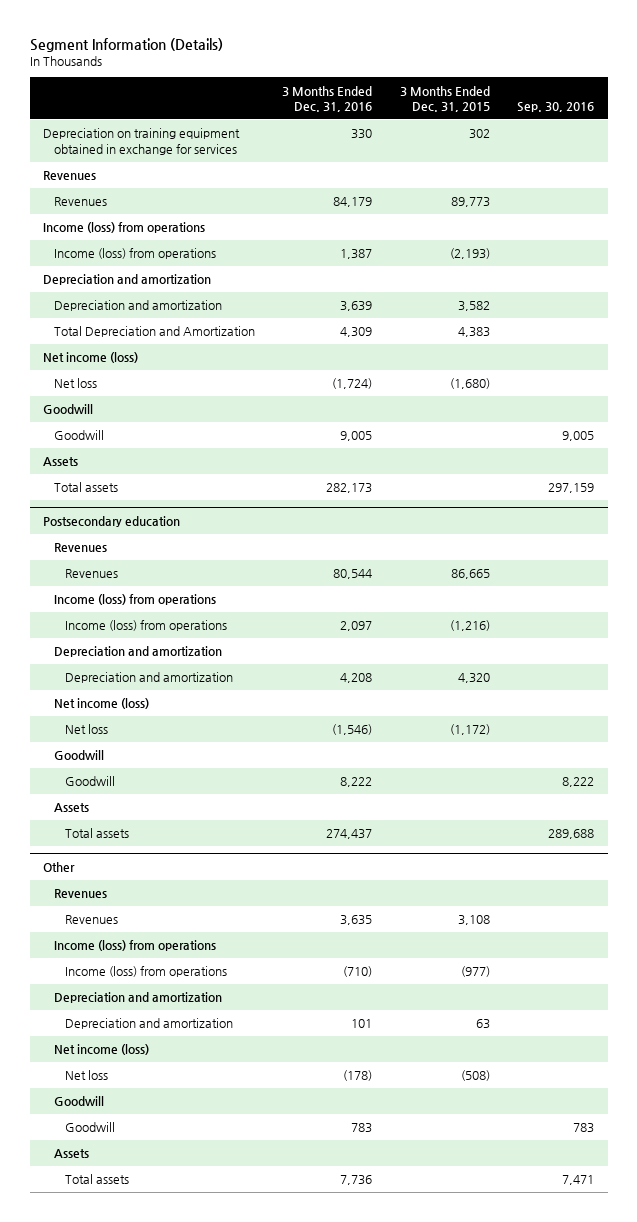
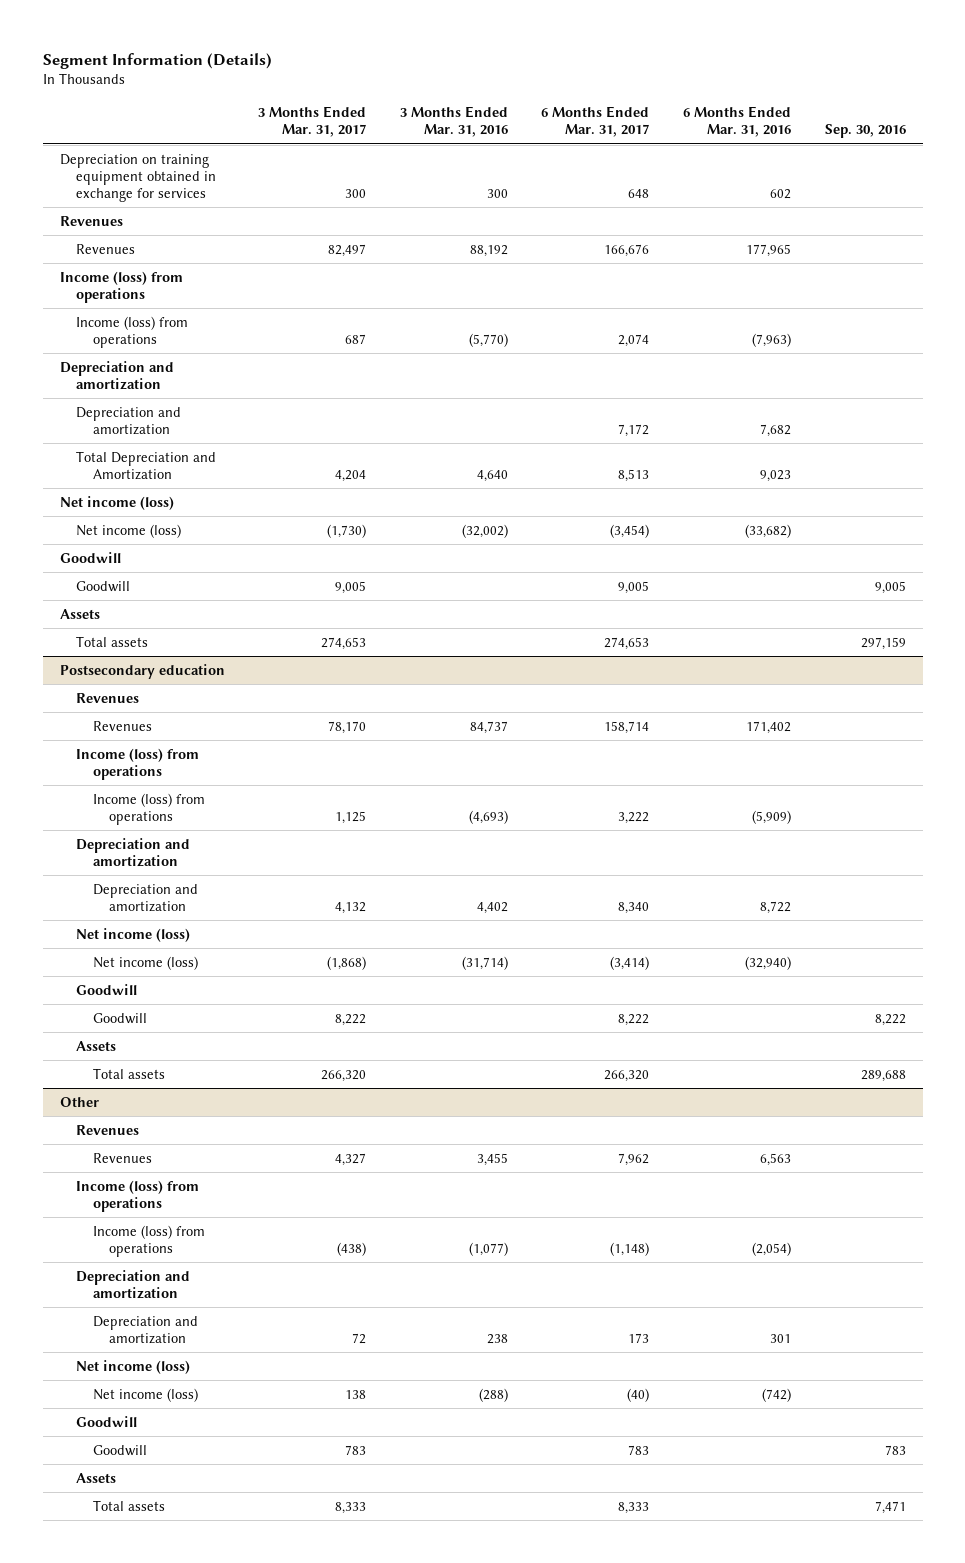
- | 3 Months Ended Dec. 31, 2016 | 3 Months Ended Dec. 31, 2015 | Sep. 30, 2016
+ | 3 Months Ended Mar. 31, 2017 | 3 Months Ended Mar. 31, 2016 | 6 Months Ended Mar. 31, 2017 | 6 Months Ended Mar. 31, 2016 | Sep. 30, 2016
- Net loss | (1,724) | (1,680) |
+ Net income (loss) | (1,730) | (32,002) | (3,454) | (33,682) |
@ Postsecondary education
- Net loss | (1,546) | (1,172) |
+ Net income (loss) | (1,868) | (31,714) | (3,414) | (32,940) |
@ Other
- Net loss | (178) | (508) |
+ Net income (loss) | 138 | (288) | (40) | (742) |

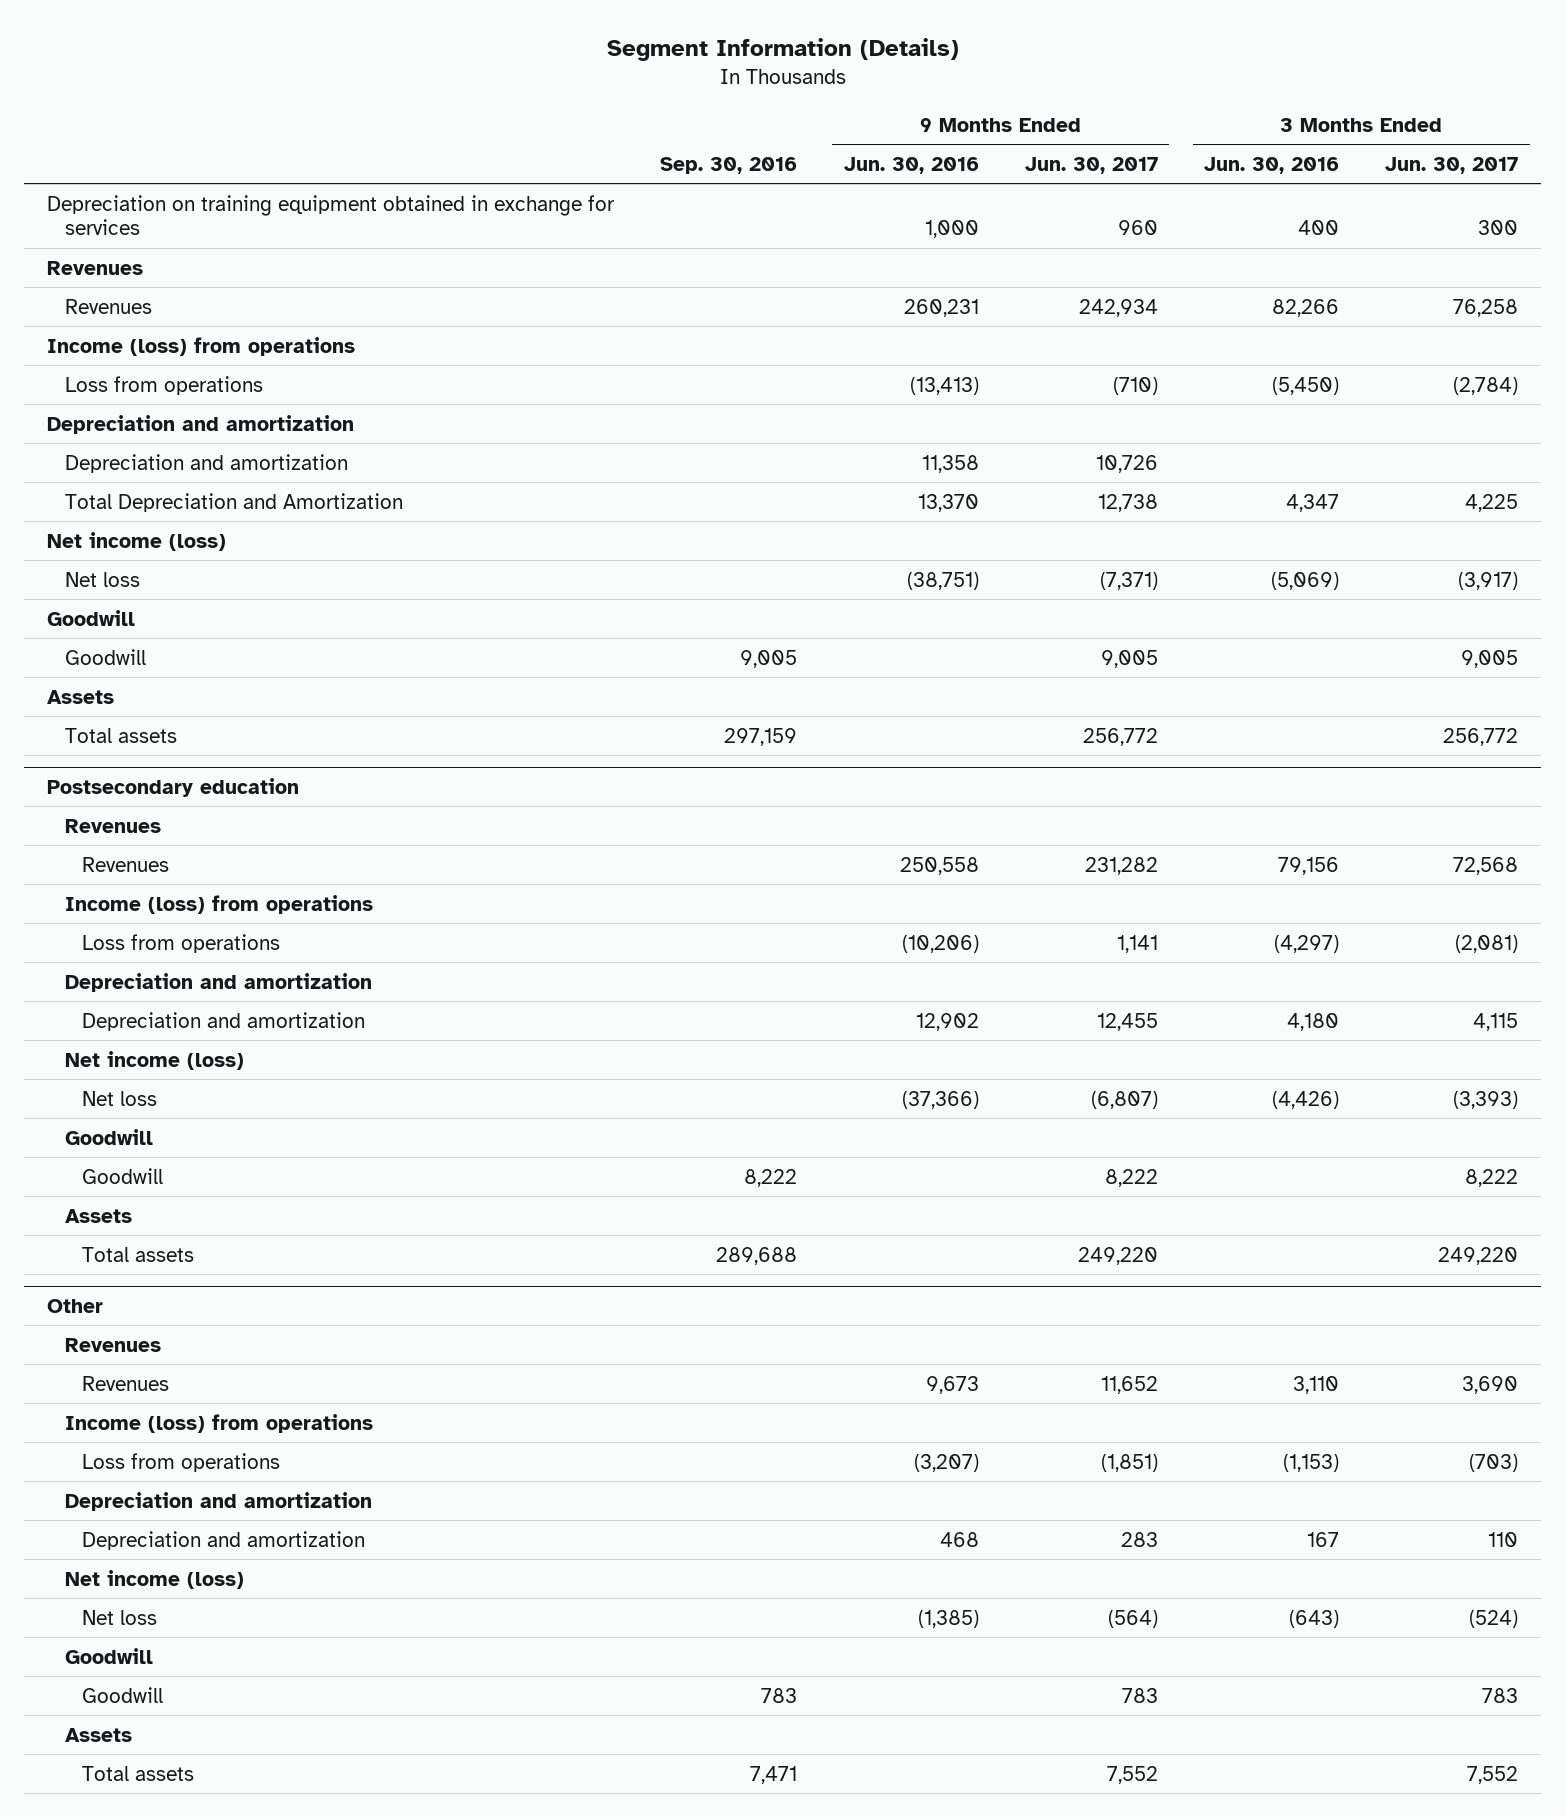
- | 3 Months Ended Mar. 31, 2017 | 3 Months Ended Mar. 31, 2016 | 6 Months Ended Mar. 31, 2017 | 6 Months Ended Mar. 31, 2016 | Sep. 30, 2016
+ | Sep. 30, 2016 | 9 Months Ended Jun. 30, 2016 | 9 Months Ended Jun. 30, 2017 | 3 Months Ended Jun. 30, 2016 | 3 Months Ended Jun. 30, 2017
- Income (loss) from operations | 687 | (5,770) | 2,074 | (7,963) |
+ Loss from operations | | (13,413) | (710) | (5,450) | (2,784)
- Net income (loss) | (1,730) | (32,002) | (3,454) | (33,682) |
+ Net loss | | (38,751) | (7,371) | (5,069) | (3,917)
@ Postsecondary education
- Income (loss) from operations | 1,125 | (4,693) | 3,222 | (5,909) |
+ Loss from operations | | (10,206) | 1,141 | (4,297) | (2,081)
- Net income (loss) | (1,868) | (31,714) | (3,414) | (32,940) |
+ Net loss | | (37,366) | (6,807) | (4,426) | (3,393)
@ Other
- Income (loss) from operations | (438) | (1,077) | (1,148) | (2,054) |
+ Loss from operations | | (3,207) | (1,851) | (1,153) | (703)
- Net income (loss) | 138 | (288) | (40) | (742) |
+ Net loss | | (1,385) | (564) | (643) | (524)

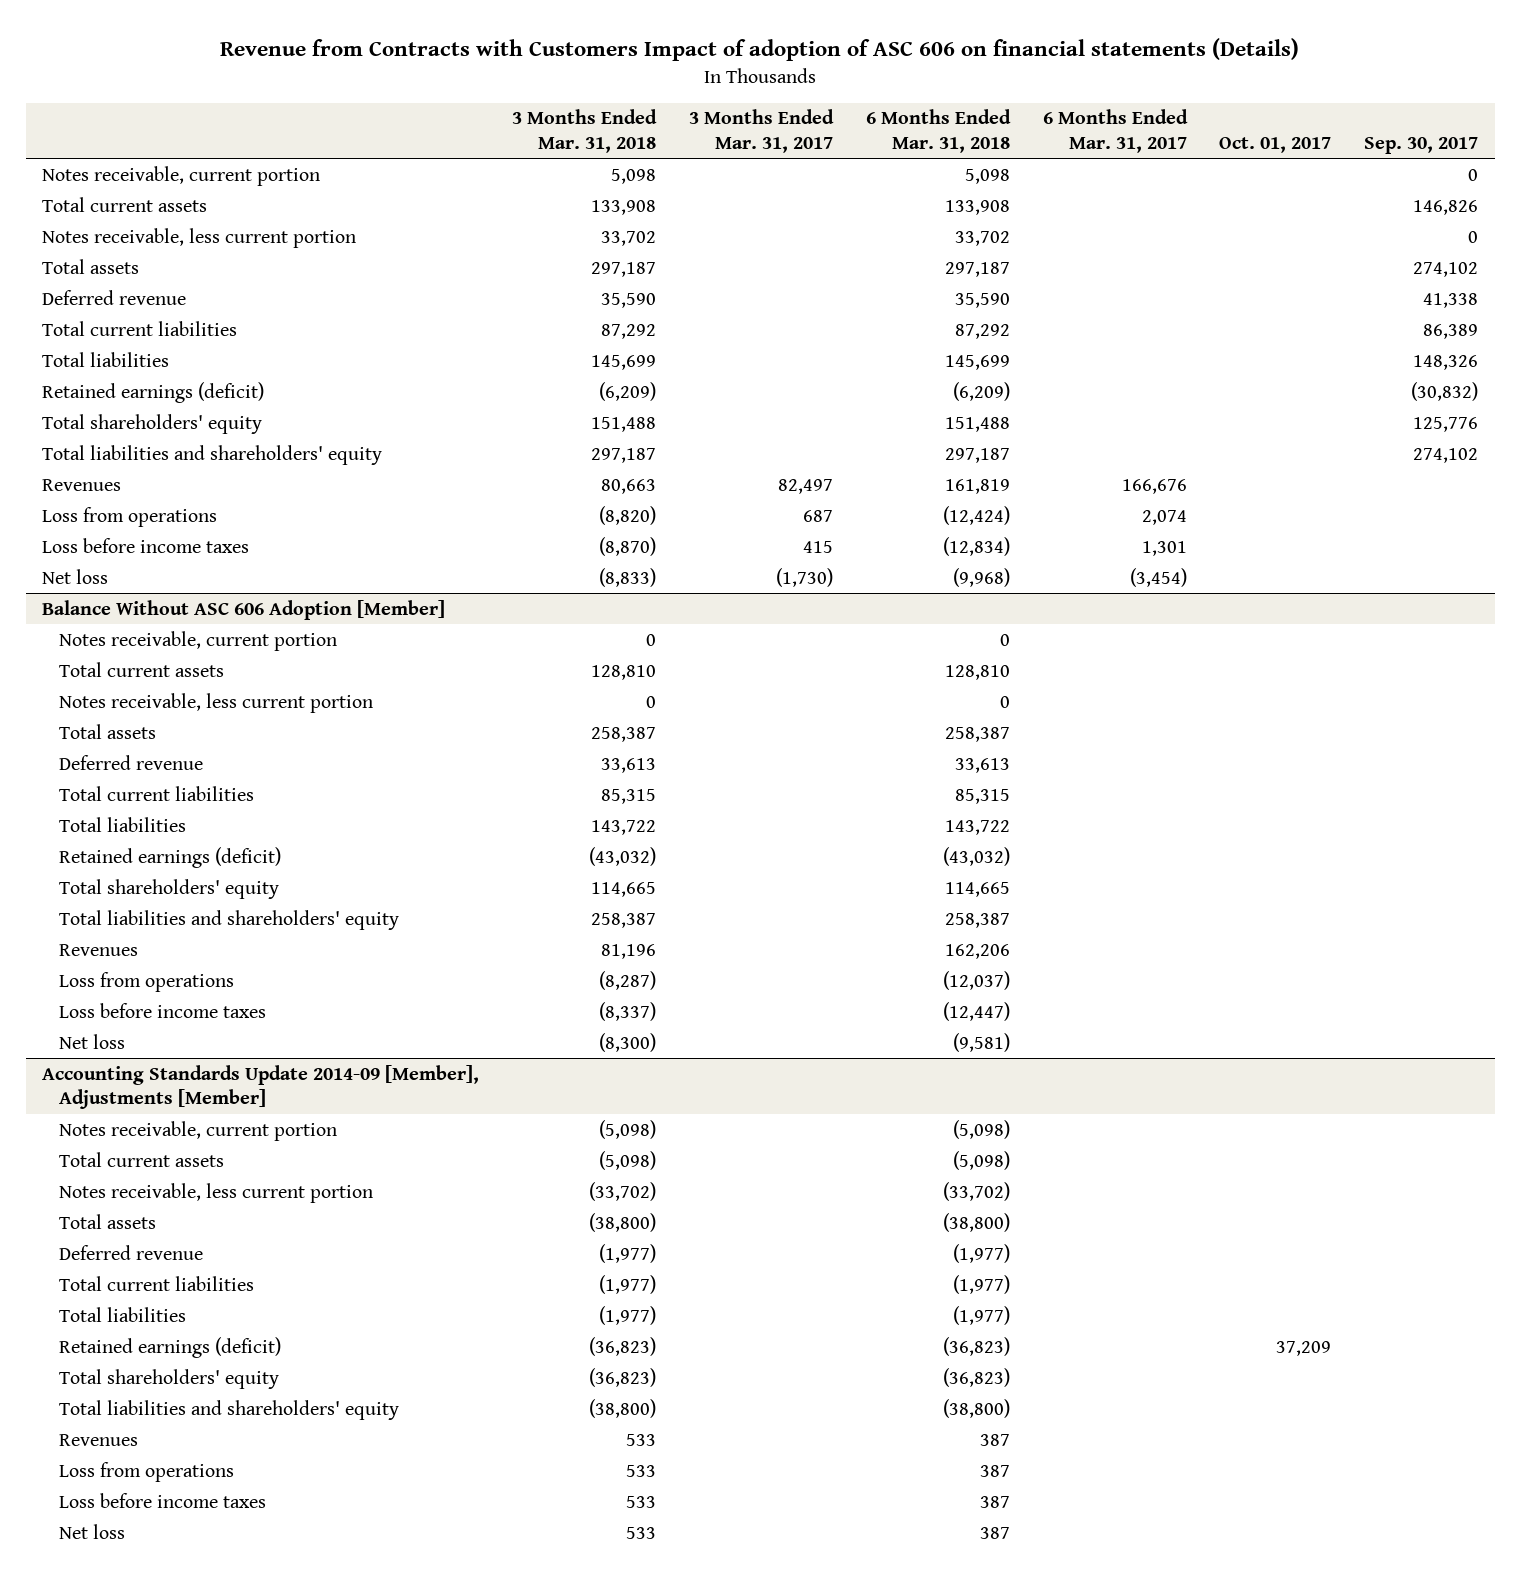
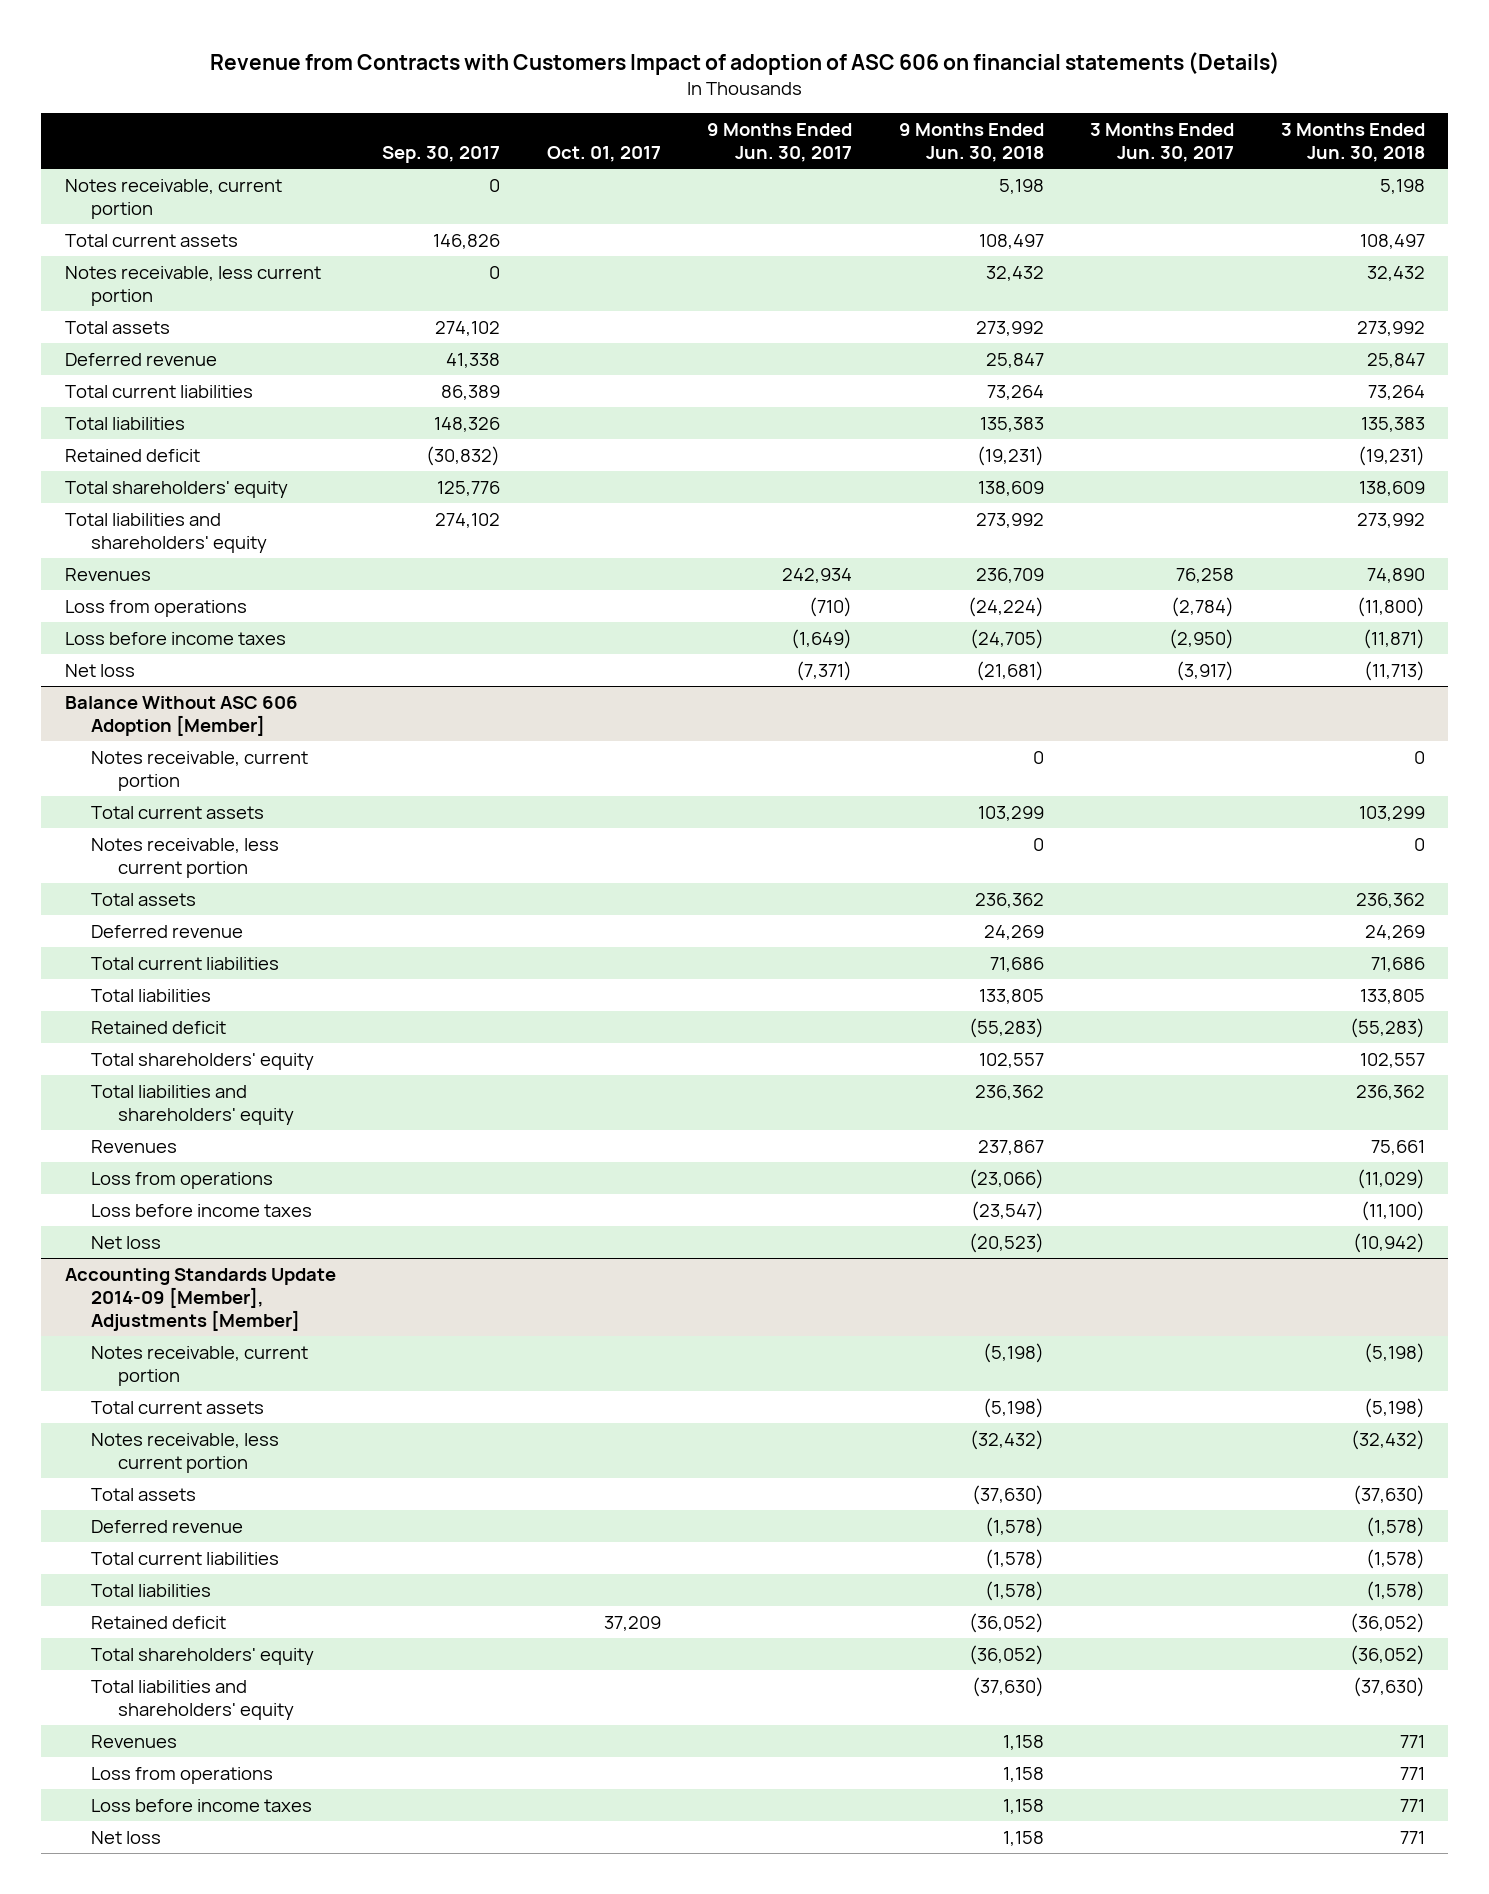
- | 3 Months Ended Mar. 31, 2018 | 3 Months Ended Mar. 31, 2017 | 6 Months Ended Mar. 31, 2018 | 6 Months Ended Mar. 31, 2017 | Oct. 01, 2017 | Sep. 30, 2017
+ | Sep. 30, 2017 | Oct. 01, 2017 | 9 Months Ended Jun. 30, 2017 | 9 Months Ended Jun. 30, 2018 | 3 Months Ended Jun. 30, 2017 | 3 Months Ended Jun. 30, 2018
- Retained earnings (deficit) | (6,209) | | (6,209) | | | (30,832)
+ Retained deficit | (30,832) | | | (19,231) | | (19,231)
@ Balance Without ASC 606 Adoption [Member]
- Retained earnings (deficit) | (43,032) | | (43,032) | | |
+ Retained deficit | | | | (55,283) | | (55,283)
@ Accounting Standards Update 2014-09 [Member], Adjustments [Member]
- Retained earnings (deficit) | (36,823) | | (36,823) | | 37,209 |
+ Retained deficit | | 37,209 | | (36,052) | | (36,052)

